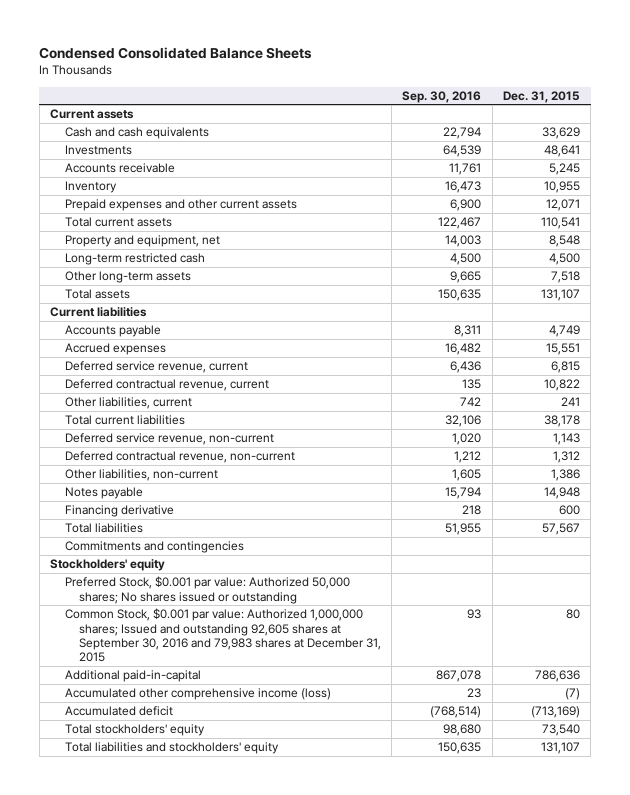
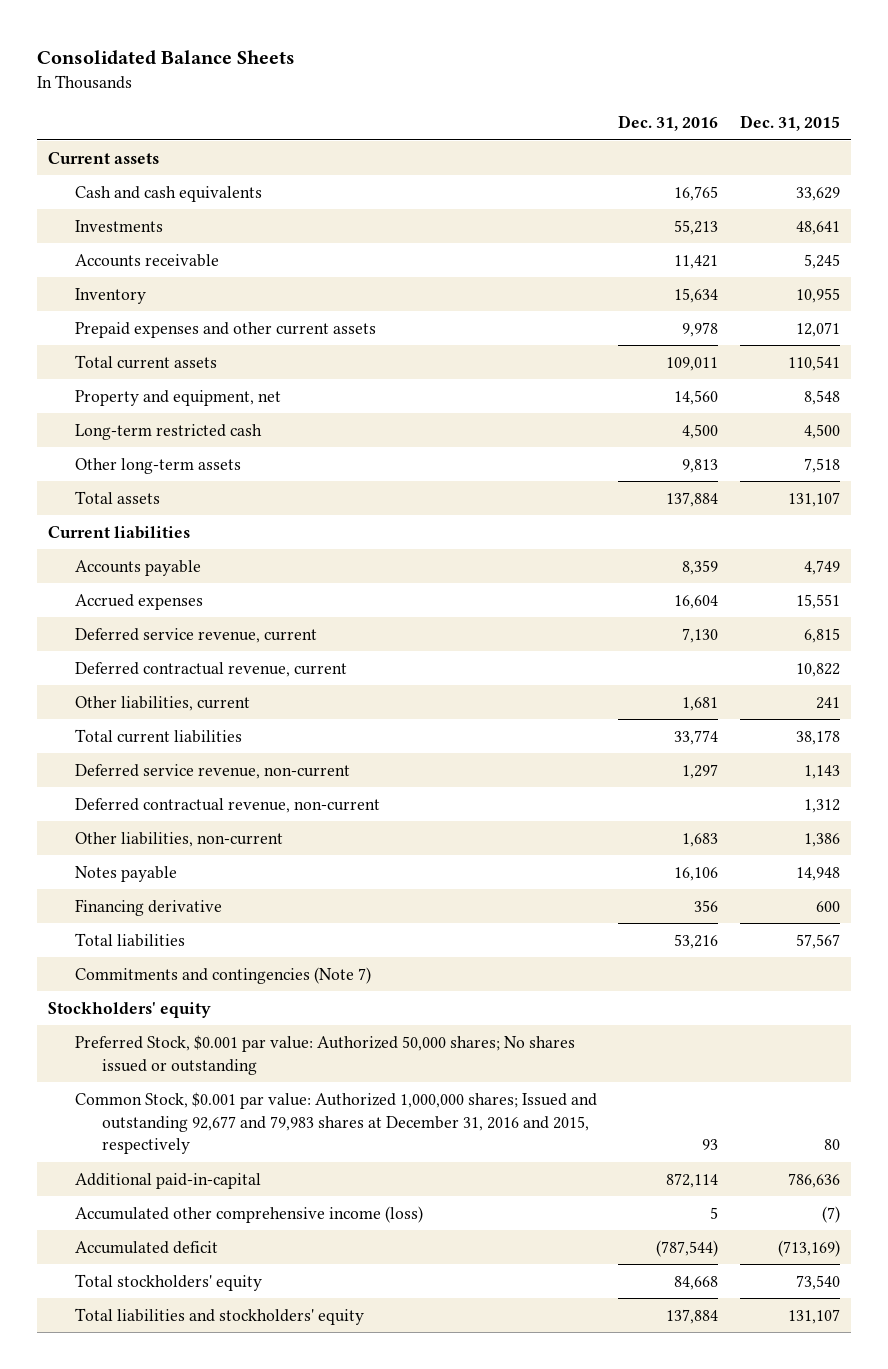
- Condensed Consolidated Balance Sheets
+ Consolidated Balance Sheets
- | Sep. 30, 2016 | Dec. 31, 2015
+ | Dec. 31, 2016 | Dec. 31, 2015
- Commitments and contingencies
+ Commitments and contingencies (Note 7)
- Common Stock, $0.001 par value: Authorized 1,000,000 shares; Issued and outstanding 92,605 shares at September 30, 2016 and 79,983 shares at December 31, 2015 | 93 | 80
+ Common Stock, $0.001 par value: Authorized 1,000,000 shares; Issued and outstanding 92,677 and 79,983 shares at December 31, 2016 and 2015, respectively | 93 | 80

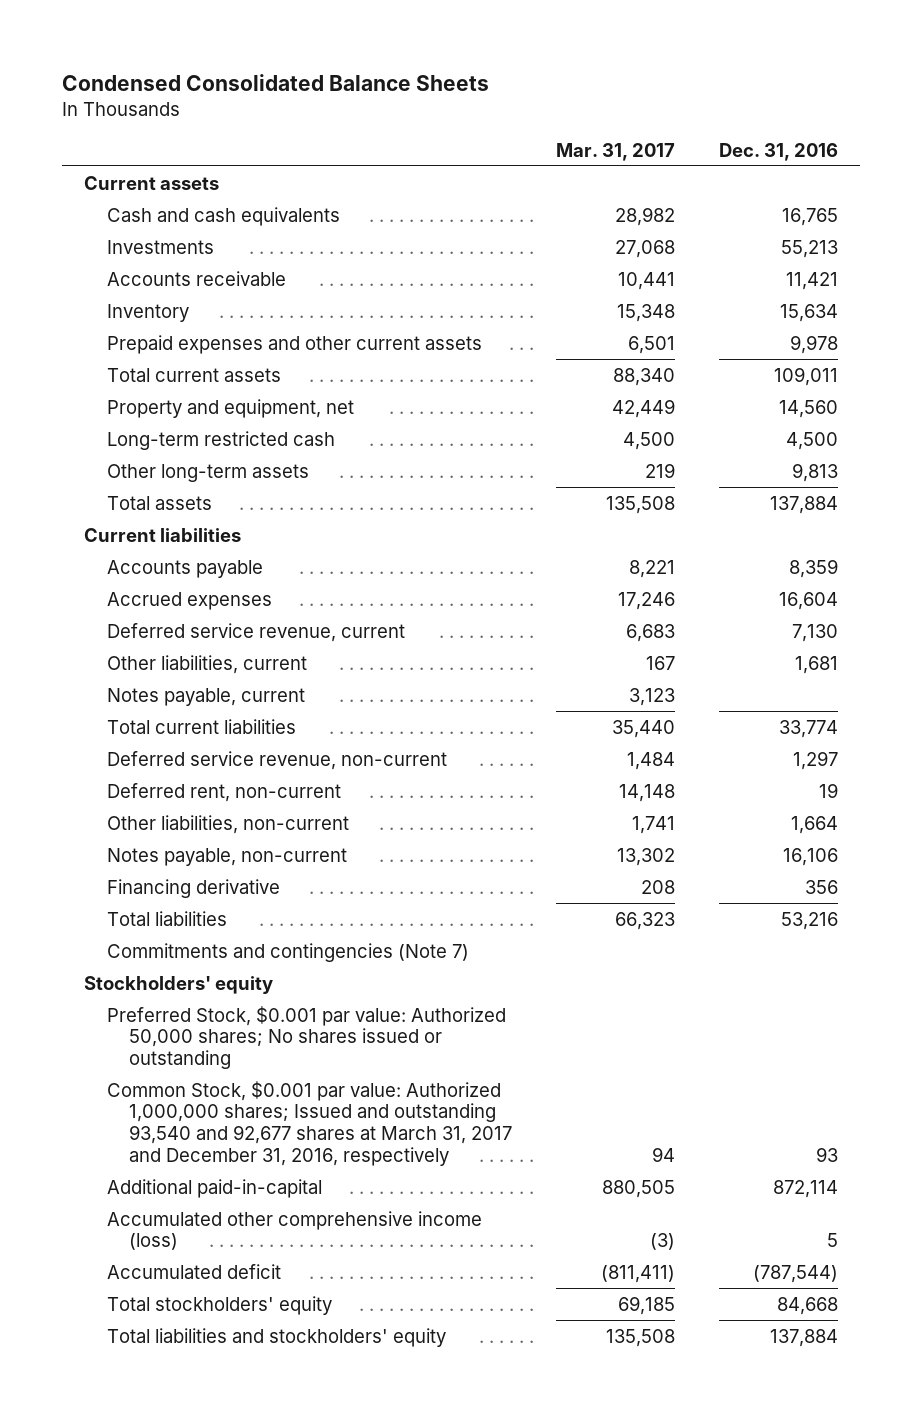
- Consolidated Balance Sheets
+ Condensed Consolidated Balance Sheets
- | Dec. 31, 2016 | Dec. 31, 2015
+ | Mar. 31, 2017 | Dec. 31, 2016
- Deferred contractual revenue, current | | 10,822
+ Notes payable, current | 3,123 |
- Deferred contractual revenue, non-current | | 1,312
- Other liabilities, non-current | 1,683 | 1,386
- Notes payable | 16,106 | 14,948
+ Deferred rent, non-current | 14,148 | 19
+ Other liabilities, non-current | 1,741 | 1,664
+ Notes payable, non-current | 13,302 | 16,106
- Common Stock, $0.001 par value: Authorized 1,000,000 shares; Issued and outstanding 92,677 and 79,983 shares at December 31, 2016 and 2015, respectively | 93 | 80
+ Common Stock, $0.001 par value: Authorized 1,000,000 shares; Issued and outstanding 93,540 and 92,677 shares at March 31, 2017 and December 31, 2016, respectively | 94 | 93

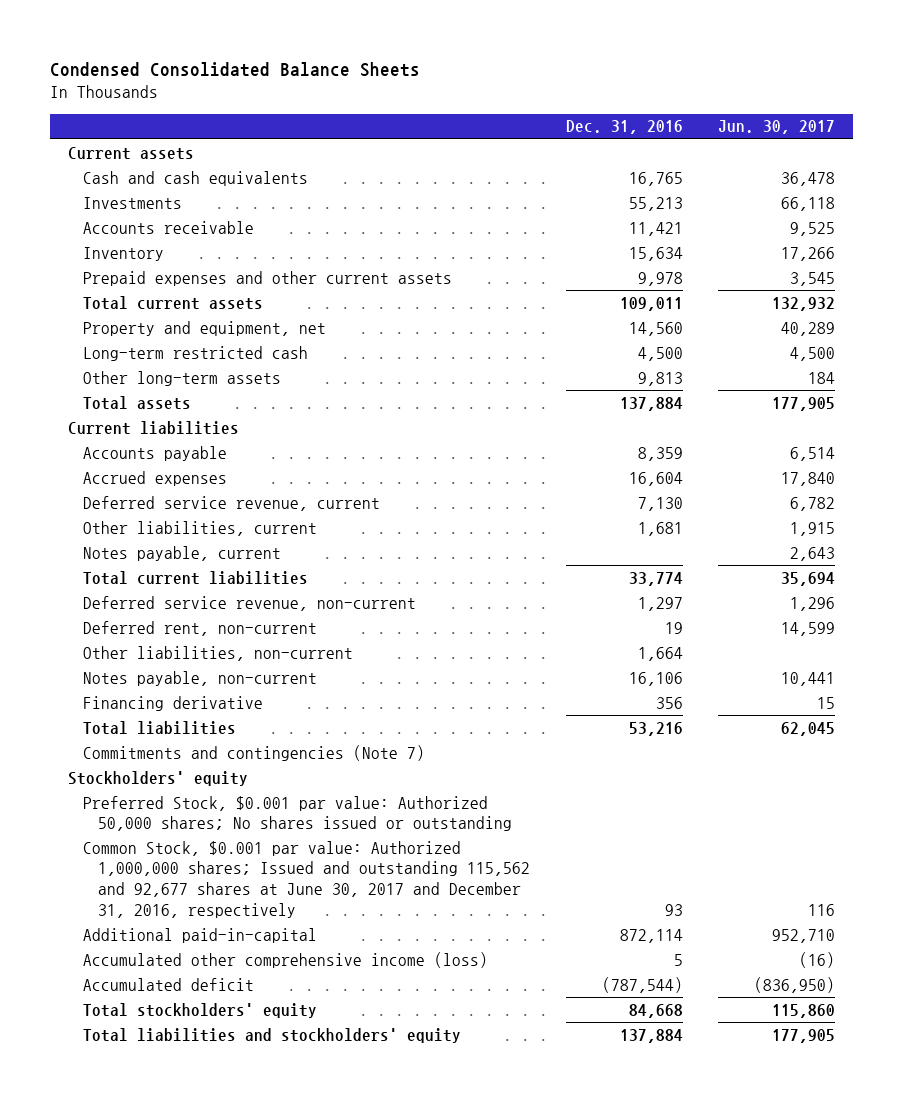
- | Mar. 31, 2017 | Dec. 31, 2016
+ | Dec. 31, 2016 | Jun. 30, 2017
- Common Stock, $0.001 par value: Authorized 1,000,000 shares; Issued and outstanding 93,540 and 92,677 shares at March 31, 2017 and December 31, 2016, respectively | 94 | 93
+ Common Stock, $0.001 par value: Authorized 1,000,000 shares; Issued and outstanding 115,562 and 92,677 shares at June 30, 2017 and December 31, 2016, respectively | 93 | 116

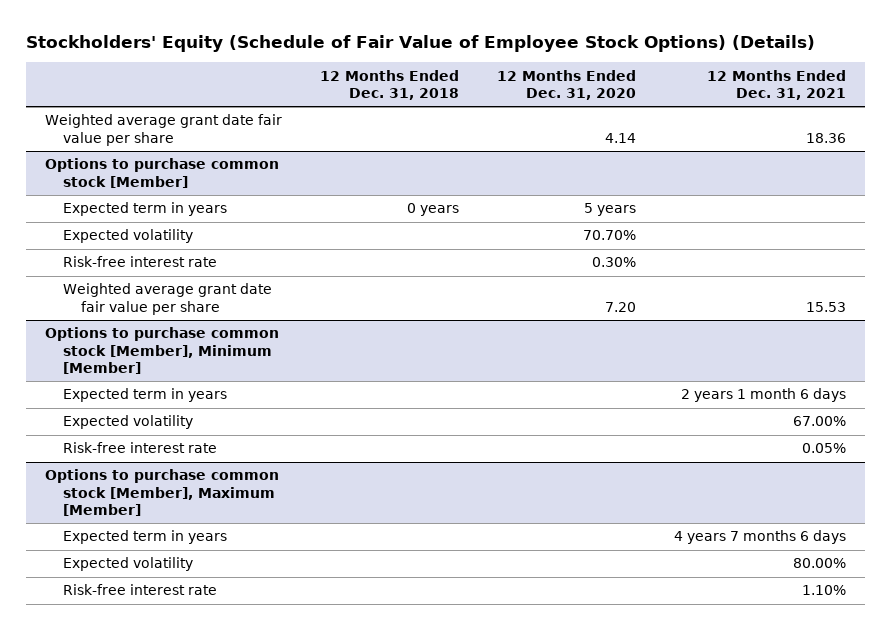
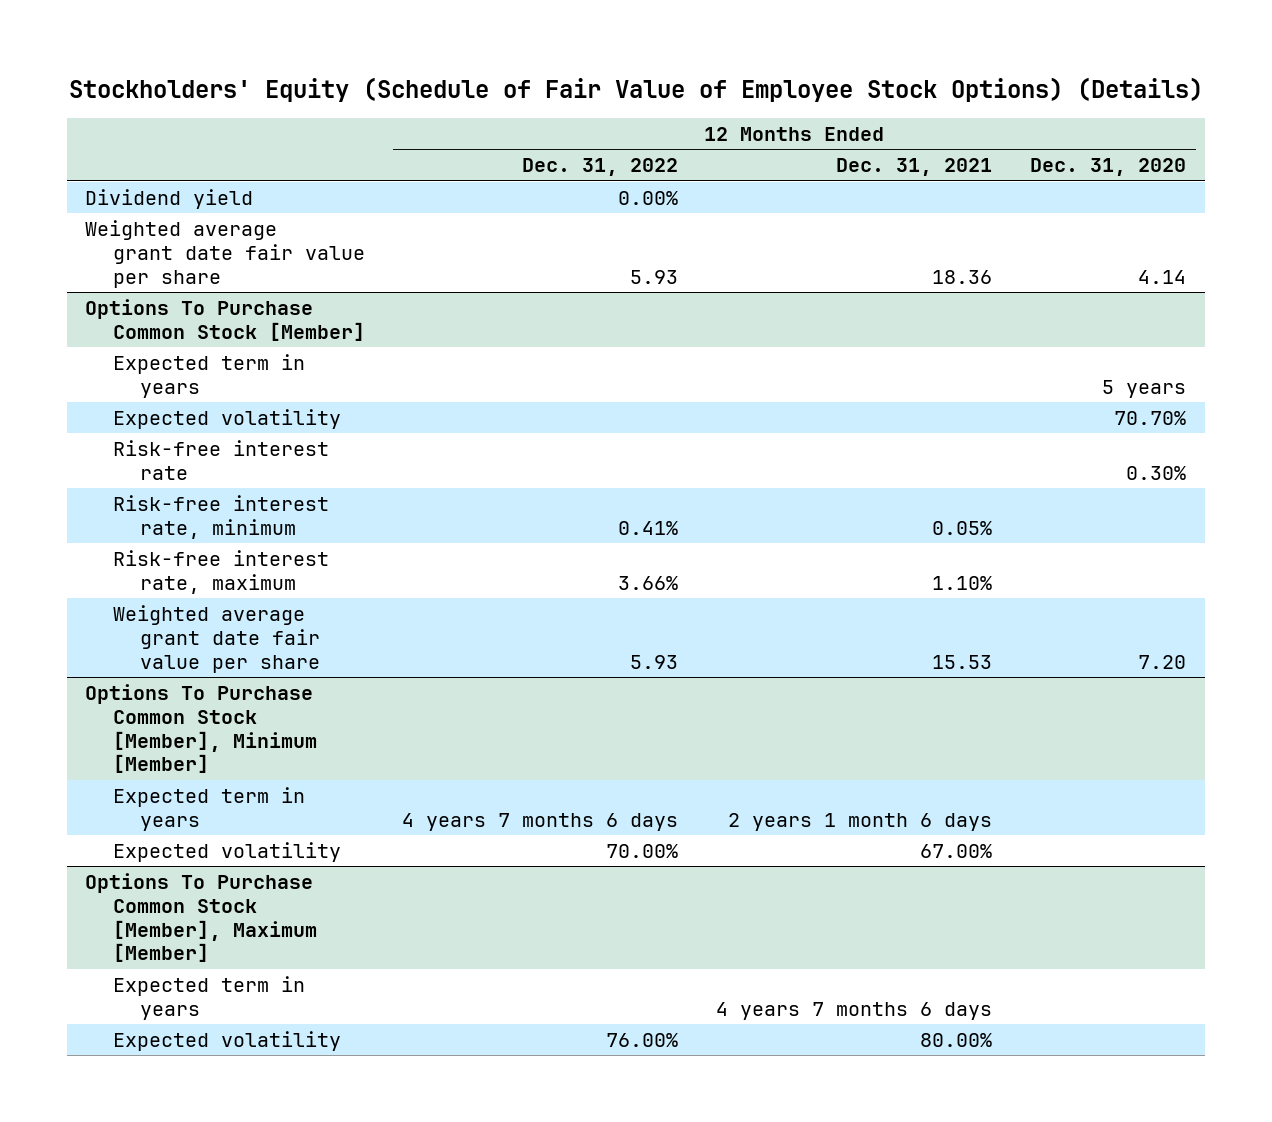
- | 12 Months Ended Dec. 31, 2018 | 12 Months Ended Dec. 31, 2020 | 12 Months Ended Dec. 31, 2021
+ | 12 Months Ended Dec. 31, 2022 | 12 Months Ended Dec. 31, 2021 | 12 Months Ended Dec. 31, 2020
+ Dividend yield | 0.00% | |
- Options to purchase common stock [Member]
+ Options To Purchase Common Stock [Member]
+ Risk-free interest rate, minimum | 0.41% | 0.05% |
+ Risk-free interest rate, maximum | 3.66% | 1.10% |
- Options to purchase common stock [Member], Minimum [Member]
+ Options To Purchase Common Stock [Member], Minimum [Member]
- Risk-free interest rate | | | 0.05%
- Options to purchase common stock [Member], Maximum [Member]
+ Options To Purchase Common Stock [Member], Maximum [Member]
- Risk-free interest rate | | | 1.10%

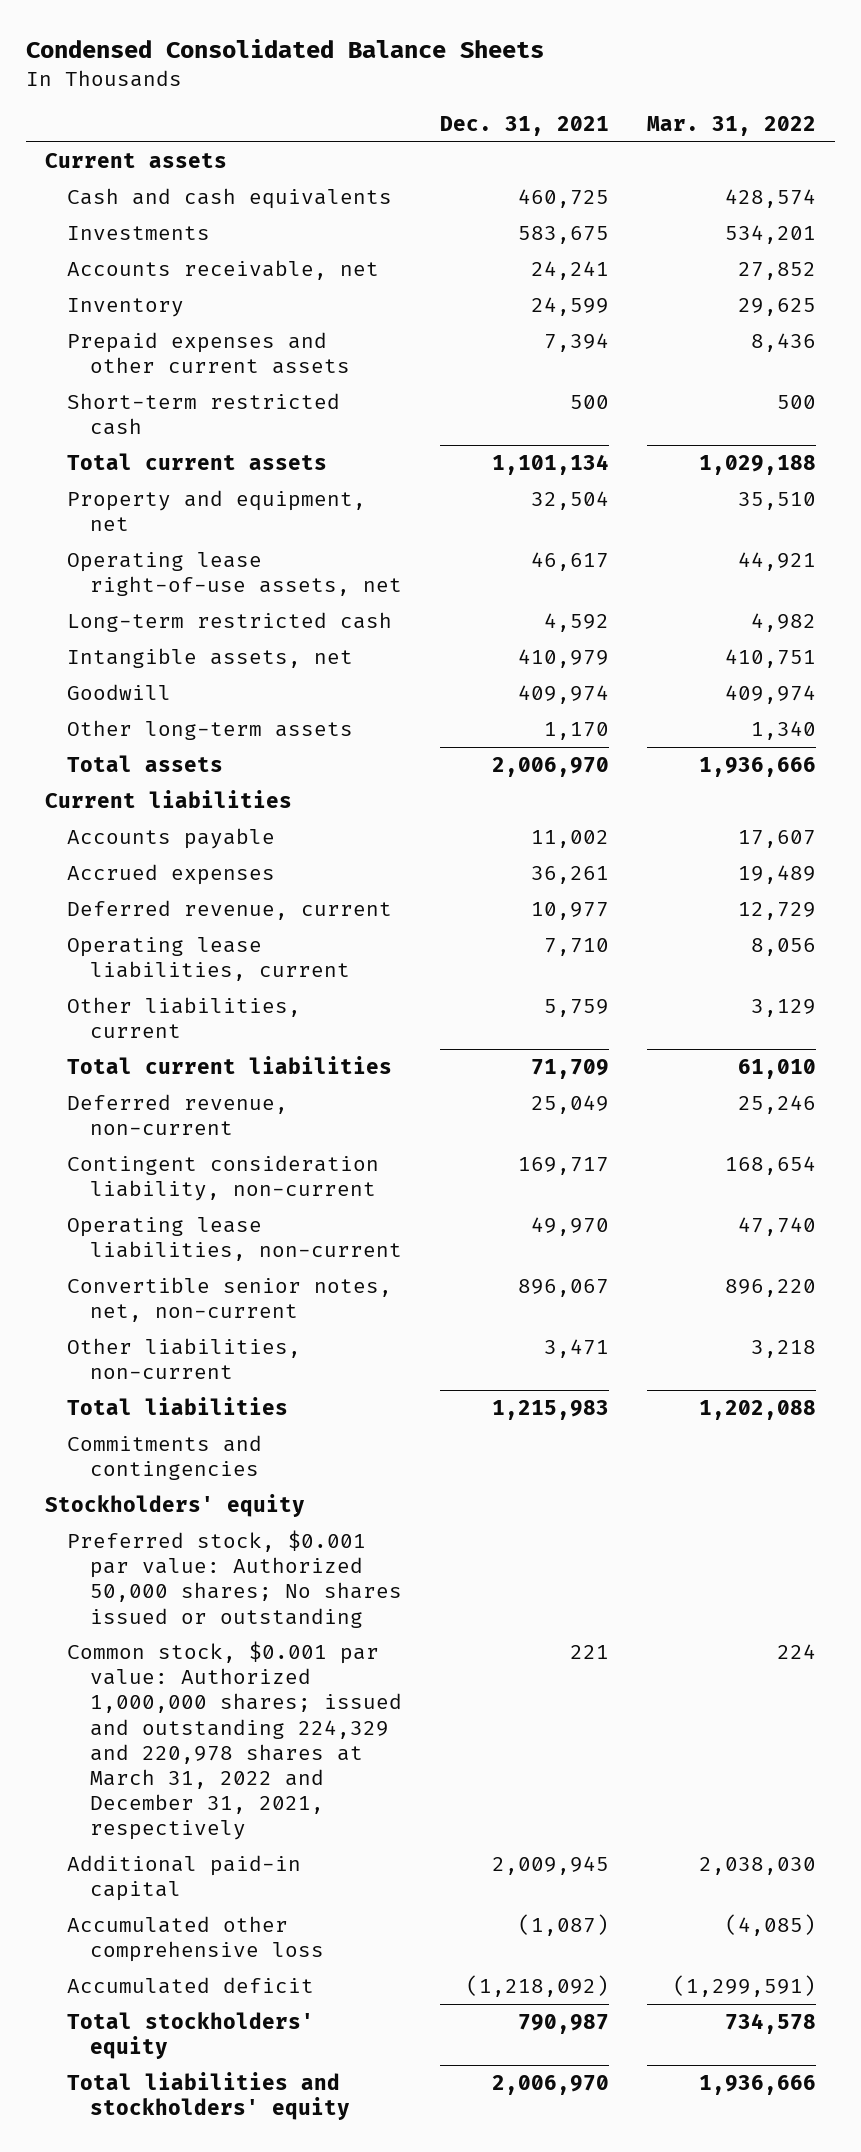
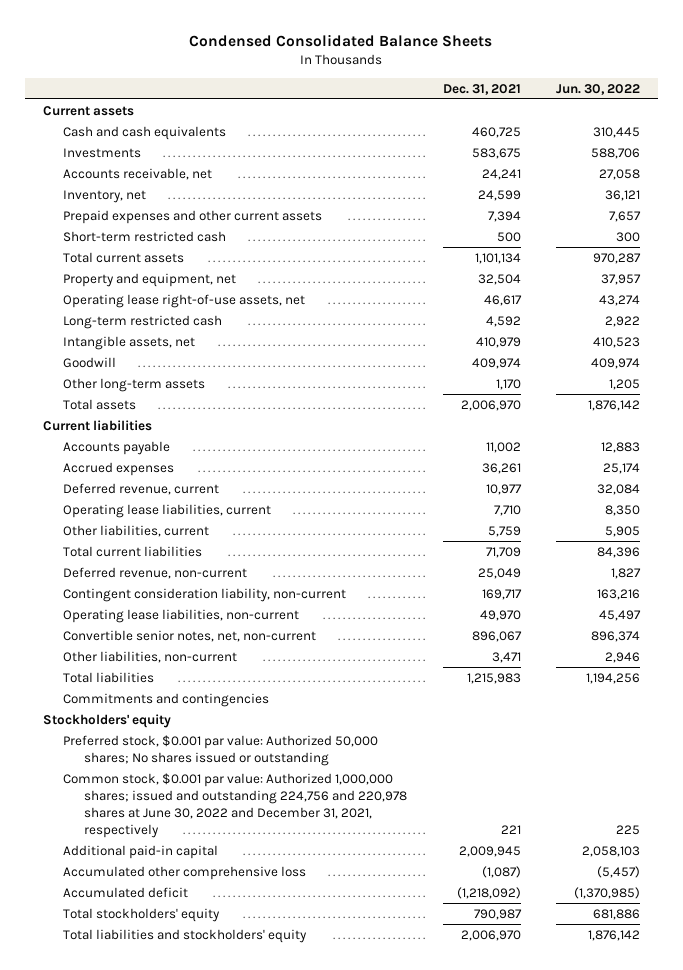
- | Dec. 31, 2021 | Mar. 31, 2022
+ | Dec. 31, 2021 | Jun. 30, 2022
- Inventory | 24,599 | 29,625
+ Inventory, net | 24,599 | 36,121
- Common stock, $0.001 par value: Authorized 1,000,000 shares; issued and outstanding 224,329 and 220,978 shares at March 31, 2022 and December 31, 2021, respectively | 221 | 224
+ Common stock, $0.001 par value: Authorized 1,000,000 shares; issued and outstanding 224,756 and 220,978 shares at June 30, 2022 and December 31, 2021, respectively | 221 | 225

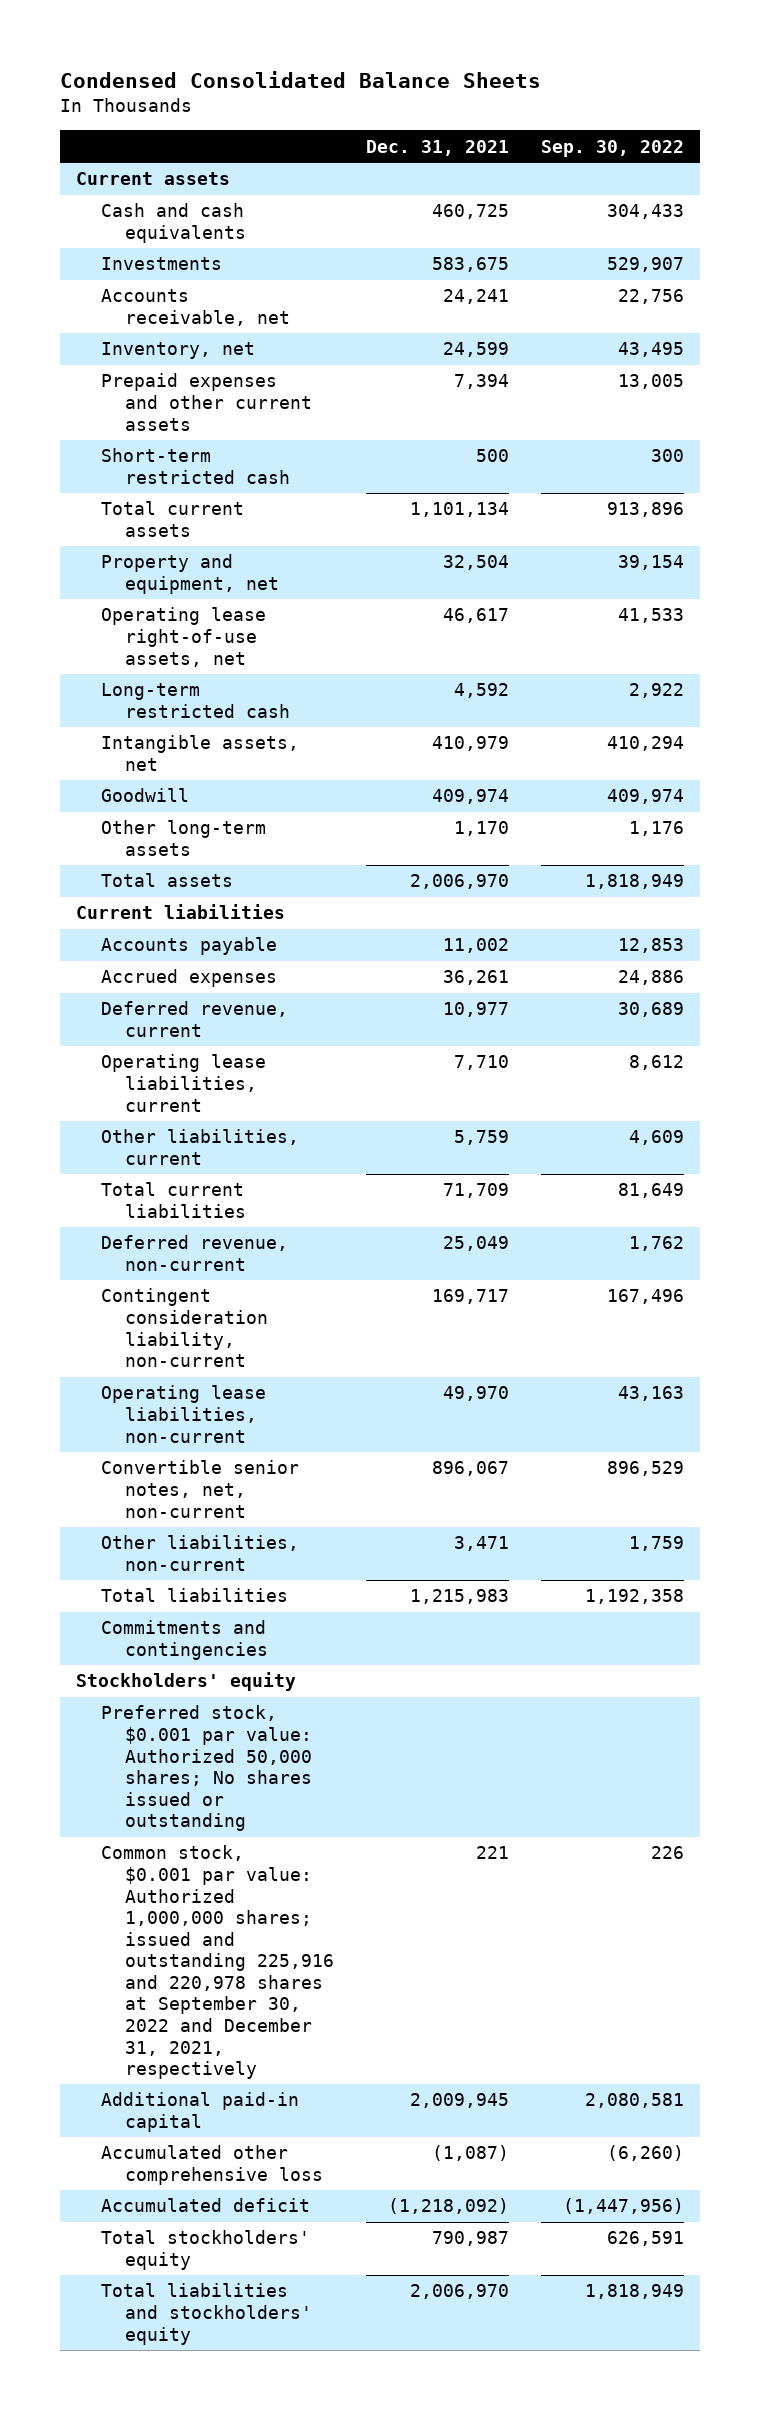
- | Dec. 31, 2021 | Jun. 30, 2022
+ | Dec. 31, 2021 | Sep. 30, 2022
- Common stock, $0.001 par value: Authorized 1,000,000 shares; issued and outstanding 224,756 and 220,978 shares at June 30, 2022 and December 31, 2021, respectively | 221 | 225
+ Common stock, $0.001 par value: Authorized 1,000,000 shares; issued and outstanding 225,916 and 220,978 shares at September 30, 2022 and December 31, 2021, respectively | 221 | 226

